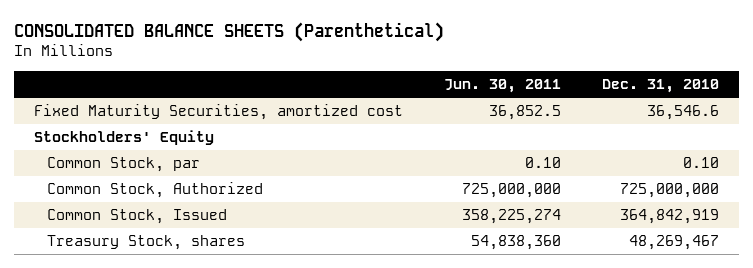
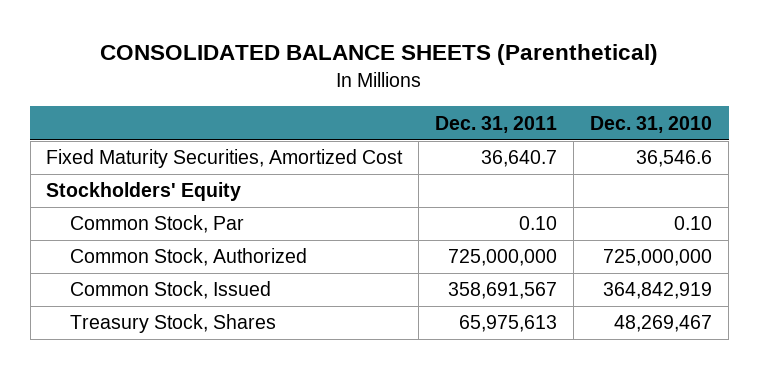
- | Jun. 30, 2011 | Dec. 31, 2010
+ | Dec. 31, 2011 | Dec. 31, 2010
- Fixed Maturity Securities, amortized cost | 36,852.5 | 36,546.6
+ Fixed Maturity Securities, Amortized Cost | 36,640.7 | 36,546.6
- Common Stock, par | 0.10 | 0.10
+ Common Stock, Par | 0.10 | 0.10
- Treasury Stock, shares | 54,838,360 | 48,269,467
+ Treasury Stock, Shares | 65,975,613 | 48,269,467

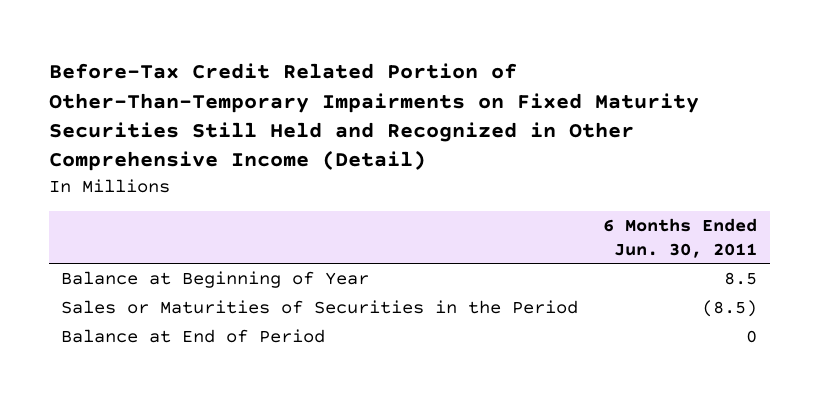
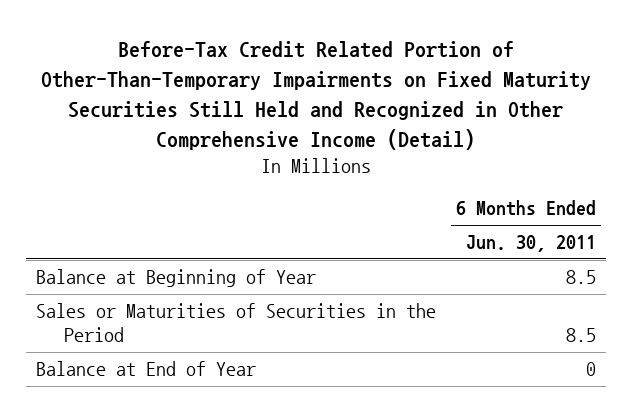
- Sales or Maturities of Securities in the Period | (8.5)
- Balance at End of Period | 0
+ Sales or Maturities of Securities in the Period | 8.5
+ Balance at End of Year | 0

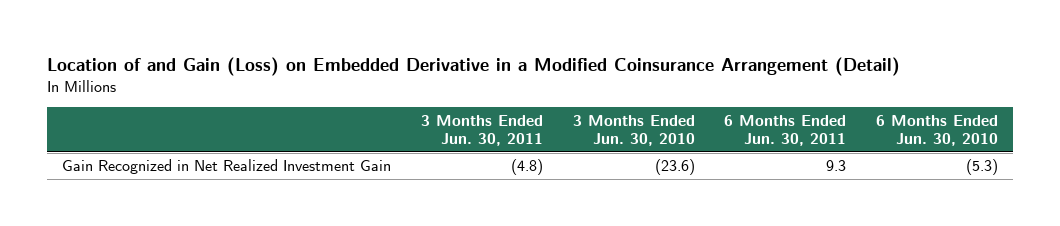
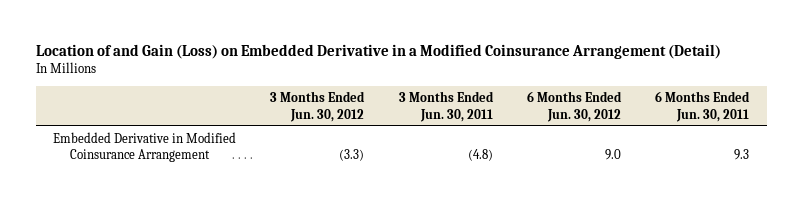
- | 3 Months Ended Jun. 30, 2011 | 3 Months Ended Jun. 30, 2010 | 6 Months Ended Jun. 30, 2011 | 6 Months Ended Jun. 30, 2010
+ | 3 Months Ended Jun. 30, 2012 | 3 Months Ended Jun. 30, 2011 | 6 Months Ended Jun. 30, 2012 | 6 Months Ended Jun. 30, 2011
- Gain Recognized in Net Realized Investment Gain | (4.8) | (23.6) | 9.3 | (5.3)
+ Embedded Derivative in Modified Coinsurance Arrangement | (3.3) | (4.8) | 9.0 | 9.3

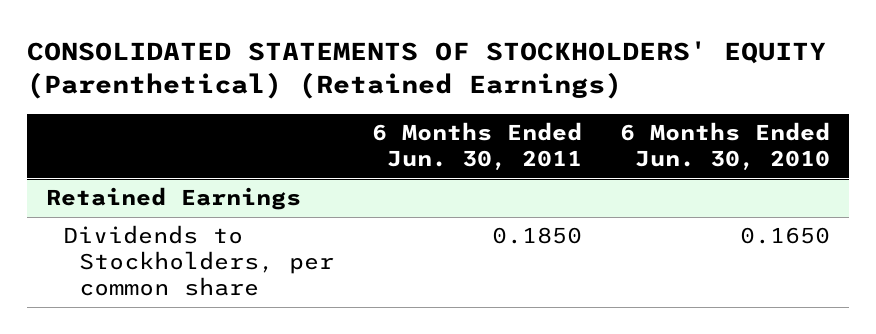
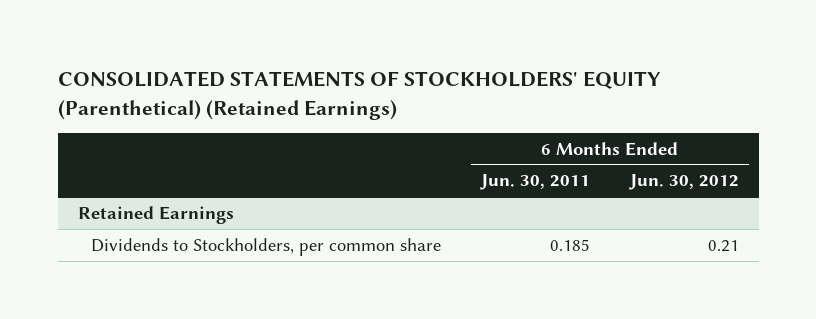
- | 6 Months Ended Jun. 30, 2011 | 6 Months Ended Jun. 30, 2010
+ | 6 Months Ended Jun. 30, 2011 | 6 Months Ended Jun. 30, 2012
@ Retained Earnings
- Dividends to Stockholders, per common share | 0.1850 | 0.1650
+ Dividends to Stockholders, per common share | 0.185 | 0.21

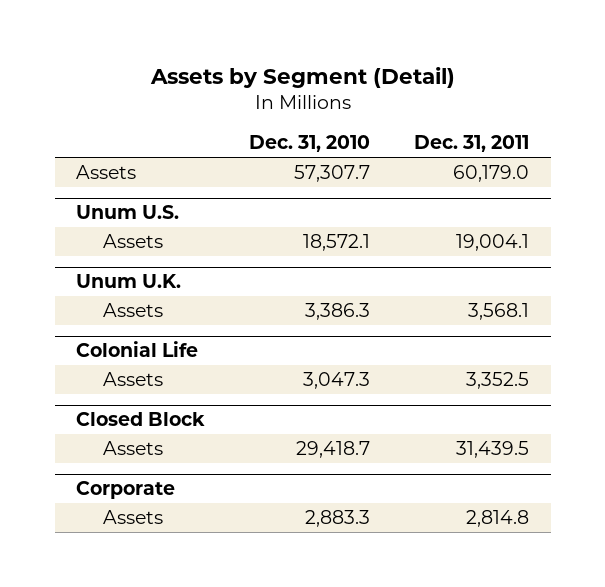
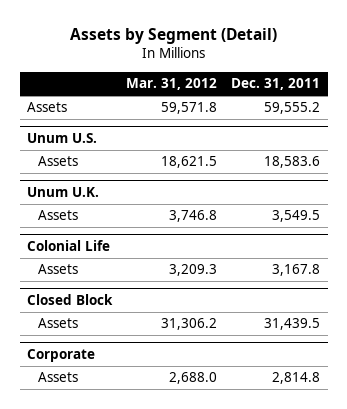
- | Dec. 31, 2010 | Dec. 31, 2011
+ | Mar. 31, 2012 | Dec. 31, 2011
- Assets | 57,307.7 | 60,179.0
+ Assets | 59,571.8 | 59,555.2
@ Unum U.S.
- Assets | 18,572.1 | 19,004.1
+ Assets | 18,621.5 | 18,583.6
@ Unum U.K.
- Assets | 3,386.3 | 3,568.1
+ Assets | 3,746.8 | 3,549.5
@ Colonial Life
- Assets | 3,047.3 | 3,352.5
+ Assets | 3,209.3 | 3,167.8

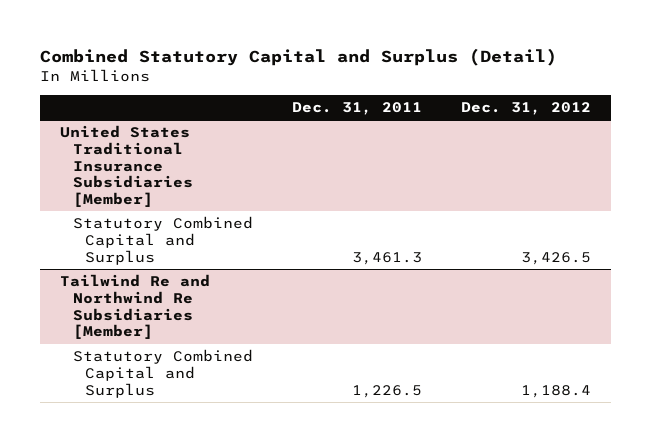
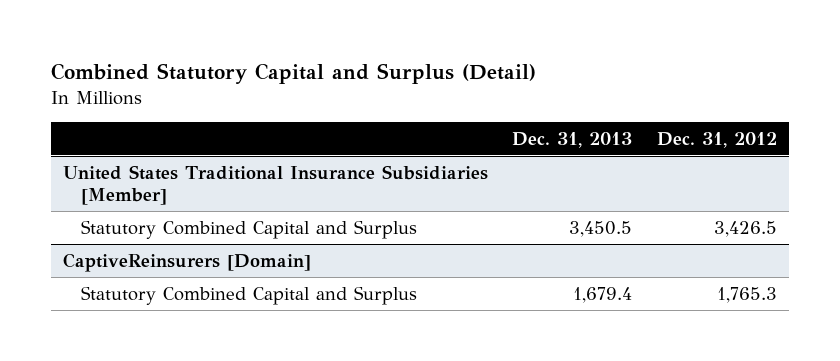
- | Dec. 31, 2011 | Dec. 31, 2012
+ | Dec. 31, 2013 | Dec. 31, 2012
- Tailwind Re and Northwind Re Subsidiaries [Member]
- Statutory Combined Capital and Surplus | 1,226.5 | 1,188.4
+ CaptiveReinsurers [Domain]
+ Statutory Combined Capital and Surplus | 1,679.4 | 1,765.3

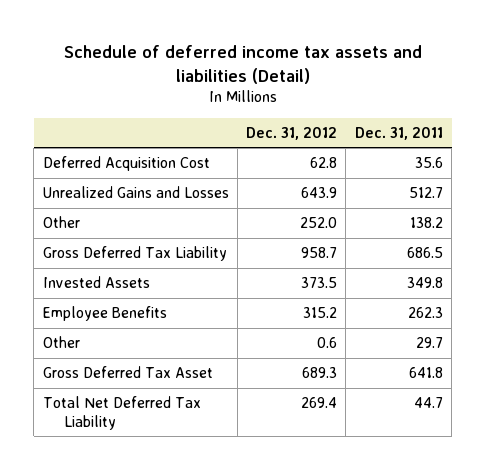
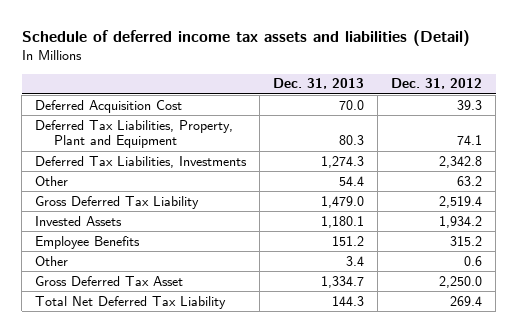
- | Dec. 31, 2012 | Dec. 31, 2011
+ | Dec. 31, 2013 | Dec. 31, 2012
- Deferred Acquisition Cost | 62.8 | 35.6
- Unrealized Gains and Losses | 643.9 | 512.7
- Other | 252.0 | 138.2
- Gross Deferred Tax Liability | 958.7 | 686.5
- Invested Assets | 373.5 | 349.8
+ Deferred Acquisition Cost | 70.0 | 39.3
+ Deferred Tax Liabilities, Property, Plant and Equipment | 80.3 | 74.1
+ Deferred Tax Liabilities, Investments | 1,274.3 | 2,342.8
+ Other | 54.4 | 63.2
+ Gross Deferred Tax Liability | 1,479.0 | 2,519.4
+ Invested Assets | 1,180.1 | 1,934.2
- Gross Deferred Tax Asset | 689.3 | 641.8
+ Gross Deferred Tax Asset | 1,334.7 | 2,250.0

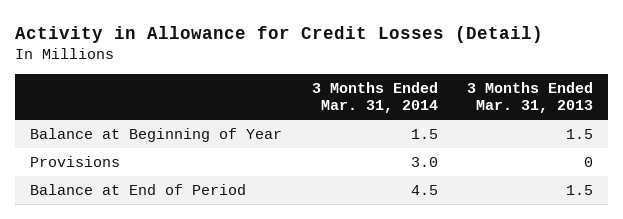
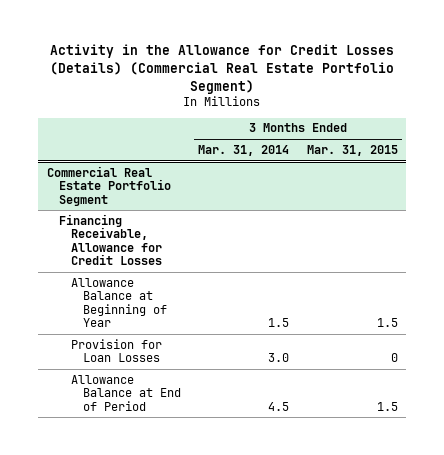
- Activity in Allowance for Credit Losses (Detail)
+ Activity in the Allowance for Credit Losses (Details) (Commercial Real Estate Portfolio Segment)
- | 3 Months Ended Mar. 31, 2014 | 3 Months Ended Mar. 31, 2013
+ | 3 Months Ended Mar. 31, 2014 | 3 Months Ended Mar. 31, 2015
- Balance at Beginning of Year | 1.5 | 1.5
- Provisions | 3.0 | 0
- Balance at End of Period | 4.5 | 1.5
+ Commercial Real Estate Portfolio Segment
+ Financing Receivable, Allowance for Credit Losses
+ Allowance Balance at Beginning of Year | 1.5 | 1.5
+ Provision for Loan Losses | 3.0 | 0
+ Allowance Balance at End of Period | 4.5 | 1.5

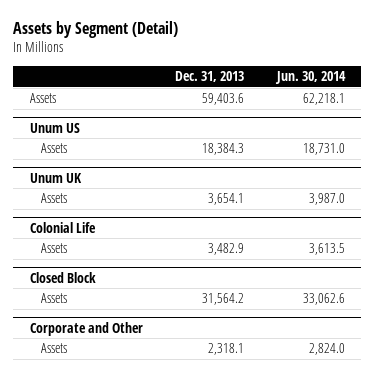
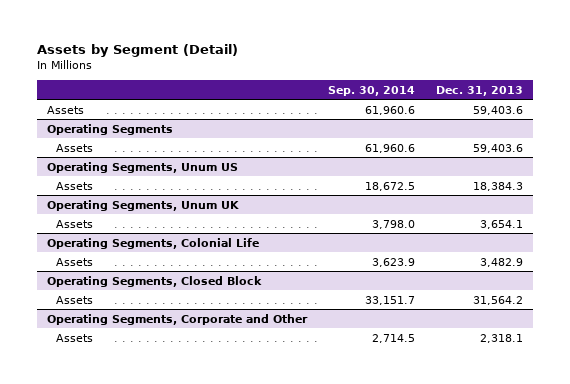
- | Dec. 31, 2013 | Jun. 30, 2014
+ | Sep. 30, 2014 | Dec. 31, 2013
- Unum US
+ Operating Segments
+ Assets | 61,960.6 | 59,403.6
+ Operating Segments, Unum US
- Unum UK
+ Operating Segments, Unum UK
- Colonial Life
+ Operating Segments, Colonial Life
- Closed Block
+ Operating Segments, Closed Block
- Corporate and Other
+ Operating Segments, Corporate and Other

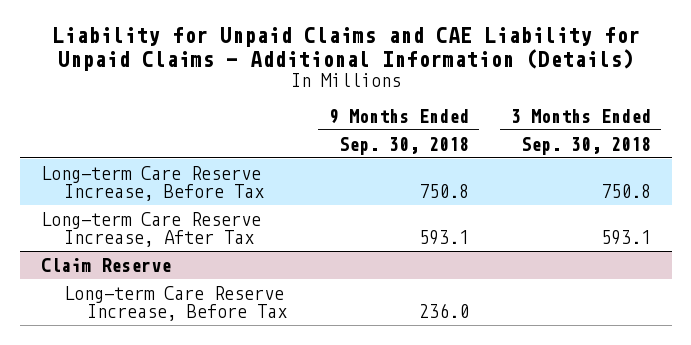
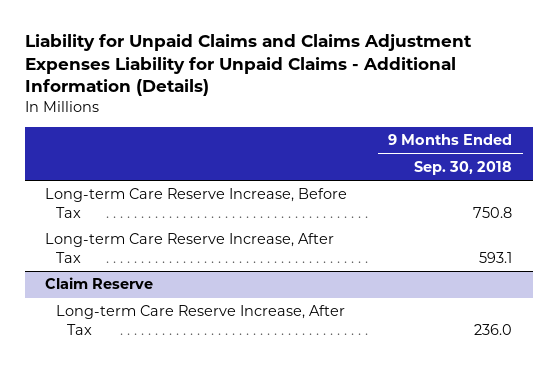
- Liability for Unpaid Claims and CAE Liability for Unpaid Claims - Additional Information (Details)
+ Liability for Unpaid Claims and Claims Adjustment Expenses Liability for Unpaid Claims - Additional Information (Details)
- | 9 Months Ended Sep. 30, 2018 | 3 Months Ended Sep. 30, 2018
+ | 9 Months Ended Sep. 30, 2018
@ Claim Reserve
- Long-term Care Reserve Increase, Before Tax | 236.0 |
+ Long-term Care Reserve Increase, After Tax | 236.0

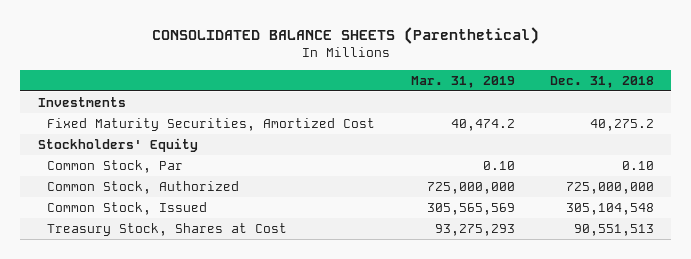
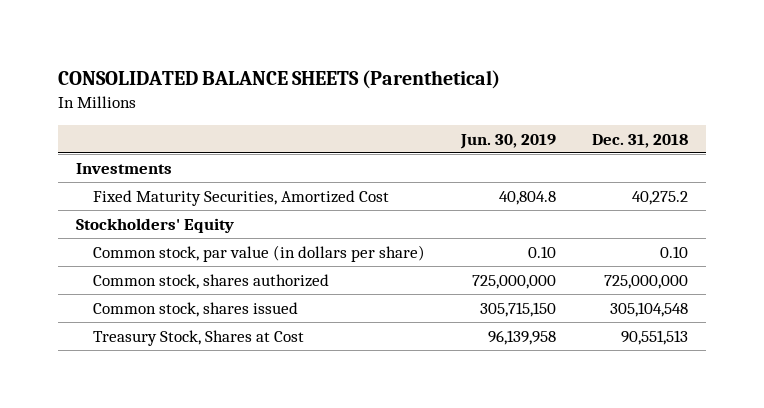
- | Mar. 31, 2019 | Dec. 31, 2018
+ | Jun. 30, 2019 | Dec. 31, 2018
- Common Stock, Par | 0.10 | 0.10
- Common Stock, Authorized | 725,000,000 | 725,000,000
- Common Stock, Issued | 305,565,569 | 305,104,548
+ Common stock, par value (in dollars per share) | 0.10 | 0.10
+ Common stock, shares authorized | 725,000,000 | 725,000,000
+ Common stock, shares issued | 305,715,150 | 305,104,548

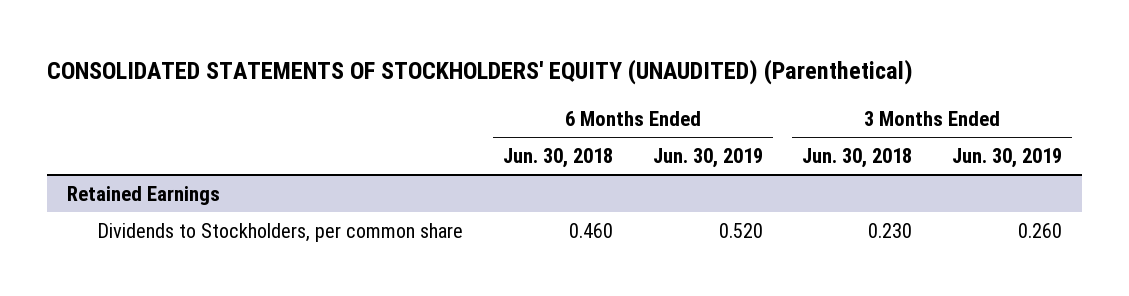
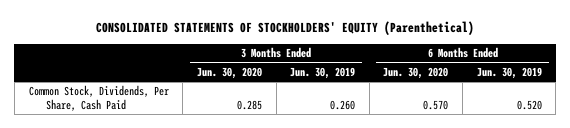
- CONSOLIDATED STATEMENTS OF STOCKHOLDERS' EQUITY (UNAUDITED) (Parenthetical)
+ CONSOLIDATED STATEMENTS OF STOCKHOLDERS' EQUITY (Parenthetical)
- | 6 Months Ended Jun. 30, 2018 | 6 Months Ended Jun. 30, 2019 | 3 Months Ended Jun. 30, 2018 | 3 Months Ended Jun. 30, 2019
+ | 3 Months Ended Jun. 30, 2020 | 3 Months Ended Jun. 30, 2019 | 6 Months Ended Jun. 30, 2020 | 6 Months Ended Jun. 30, 2019
- Retained Earnings
- Dividends to Stockholders, per common share | 0.460 | 0.520 | 0.230 | 0.260
+ Common Stock, Dividends, Per Share, Cash Paid | 0.285 | 0.260 | 0.570 | 0.520

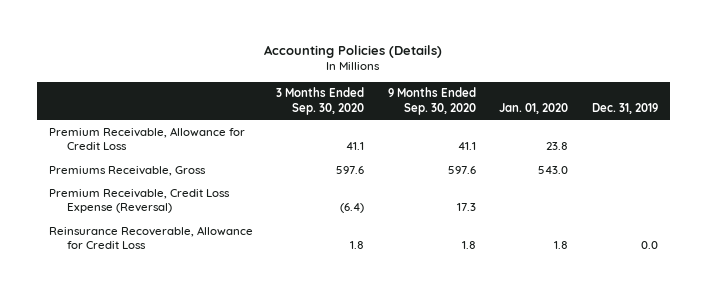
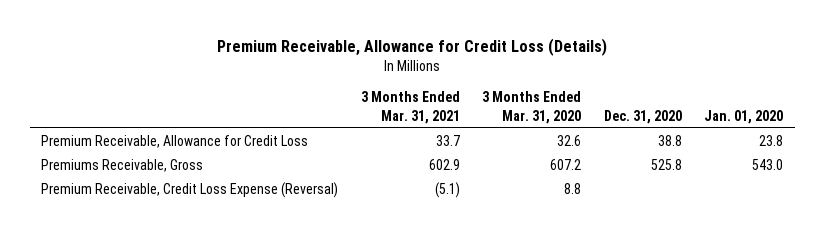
- Accounting Policies (Details)
+ Premium Receivable, Allowance for Credit Loss (Details)
- | 3 Months Ended Sep. 30, 2020 | 9 Months Ended Sep. 30, 2020 | Jan. 01, 2020 | Dec. 31, 2019
+ | 3 Months Ended Mar. 31, 2021 | 3 Months Ended Mar. 31, 2020 | Dec. 31, 2020 | Jan. 01, 2020
- Reinsurance Recoverable, Allowance for Credit Loss | 1.8 | 1.8 | 1.8 | 0.0

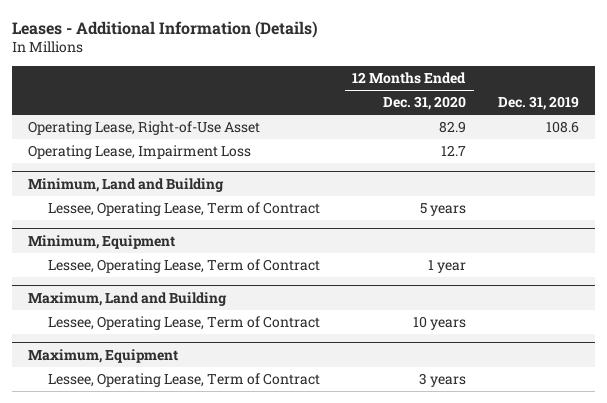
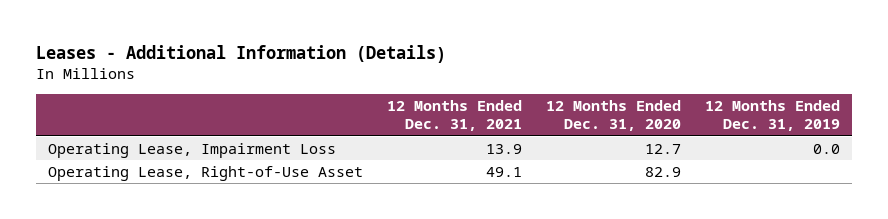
- | 12 Months Ended Dec. 31, 2020 | Dec. 31, 2019
+ | 12 Months Ended Dec. 31, 2021 | 12 Months Ended Dec. 31, 2020 | 12 Months Ended Dec. 31, 2019
- Minimum, Land and Building
- Lessee, Operating Lease, Term of Contract | 5 years |
- Minimum, Equipment
- Lessee, Operating Lease, Term of Contract | 1 year |
- Maximum, Land and Building
- Lessee, Operating Lease, Term of Contract | 10 years |
- Maximum, Equipment
- Lessee, Operating Lease, Term of Contract | 3 years |
moved down: Operating Lease, Right-of-Use Asset | 49.1 | 82.9 |

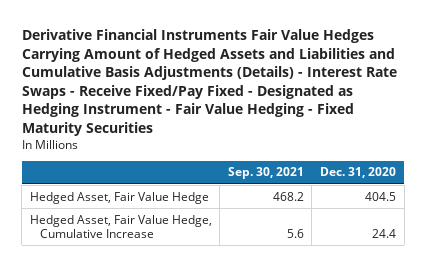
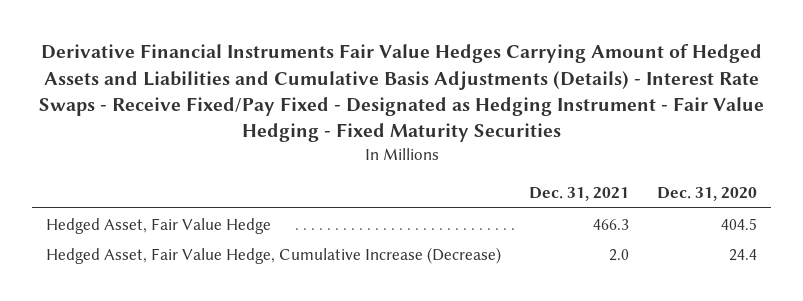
- | Sep. 30, 2021 | Dec. 31, 2020
+ | Dec. 31, 2021 | Dec. 31, 2020
- Hedged Asset, Fair Value Hedge, Cumulative Increase | 5.6 | 24.4
+ Hedged Asset, Fair Value Hedge, Cumulative Increase (Decrease) | 2.0 | 24.4

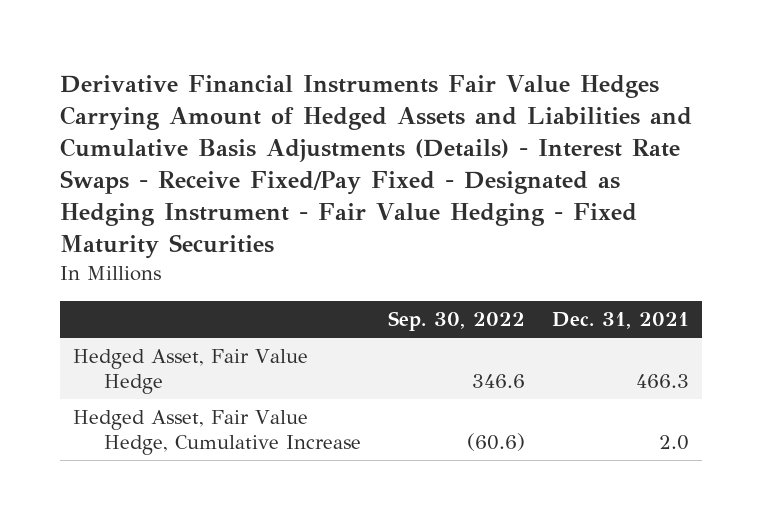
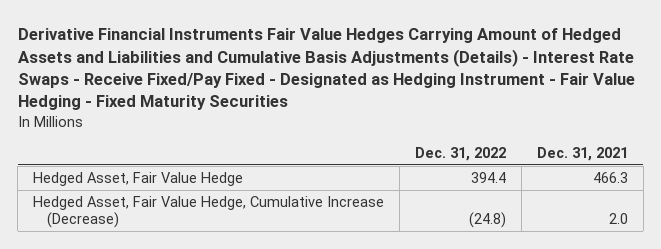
- | Sep. 30, 2022 | Dec. 31, 2021
+ | Dec. 31, 2022 | Dec. 31, 2021
- Hedged Asset, Fair Value Hedge, Cumulative Increase | (60.6) | 2.0
+ Hedged Asset, Fair Value Hedge, Cumulative Increase (Decrease) | (24.8) | 2.0

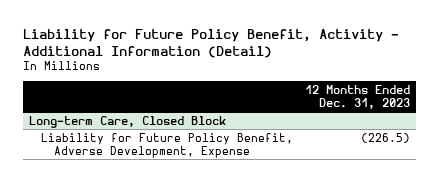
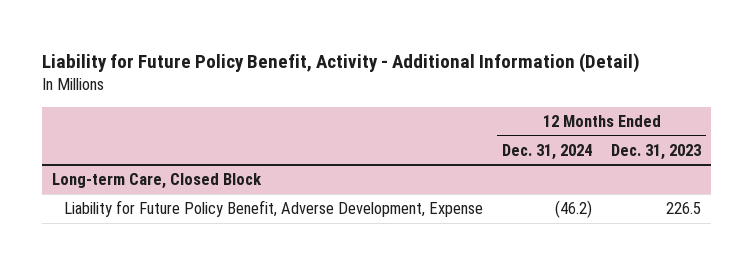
- | 12 Months Ended Dec. 31, 2023
+ | 12 Months Ended Dec. 31, 2024 | 12 Months Ended Dec. 31, 2023
@ Long-term Care, Closed Block
- Liability for Future Policy Benefit, Adverse Development, Expense | (226.5)
+ Liability for Future Policy Benefit, Adverse Development, Expense | (46.2) | 226.5

